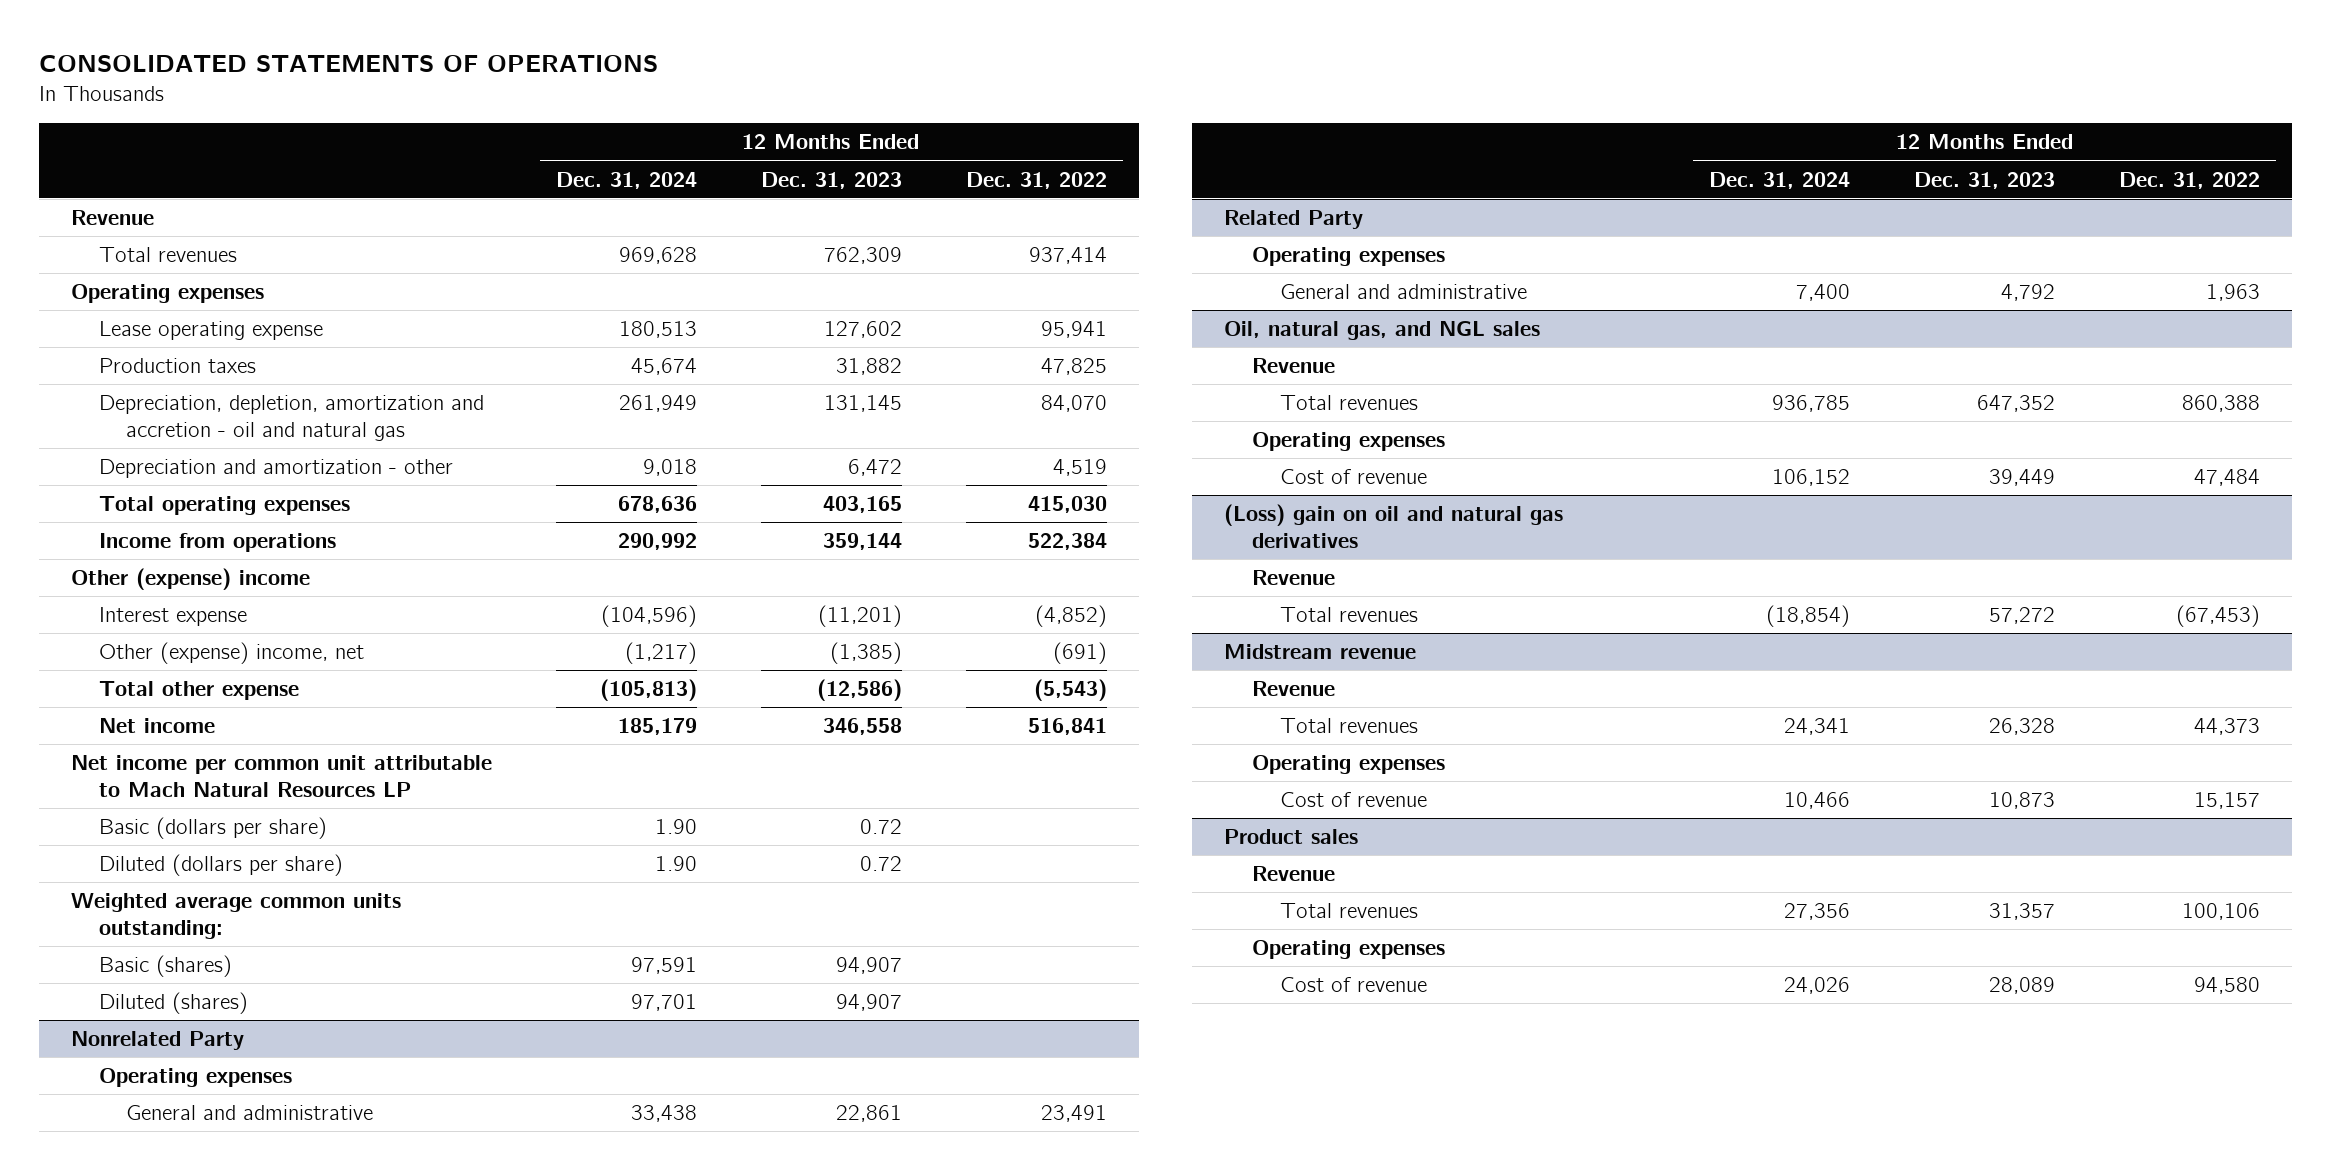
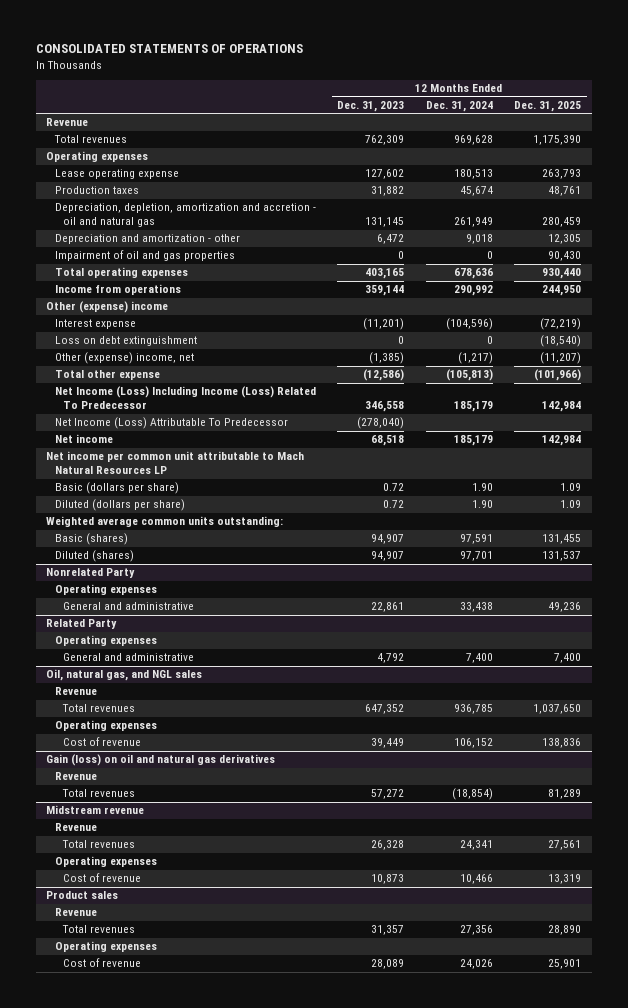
- | 12 Months Ended Dec. 31, 2024 | 12 Months Ended Dec. 31, 2023 | 12 Months Ended Dec. 31, 2022
+ | 12 Months Ended Dec. 31, 2023 | 12 Months Ended Dec. 31, 2024 | 12 Months Ended Dec. 31, 2025
+ Impairment of oil and gas properties | 0 | 0 | 90,430
+ Loss on debt extinguishment | 0 | 0 | (18,540)
- Net income | 185,179 | 346,558 | 516,841
+ Net Income (Loss) Including Income (Loss) Related To Predecessor | 346,558 | 185,179 | 142,984
+ Net Income (Loss) Attributable To Predecessor | (278,040) | |
+ Net income | 68,518 | 185,179 | 142,984
- (Loss) gain on oil and natural gas derivatives
+ Gain (loss) on oil and natural gas derivatives

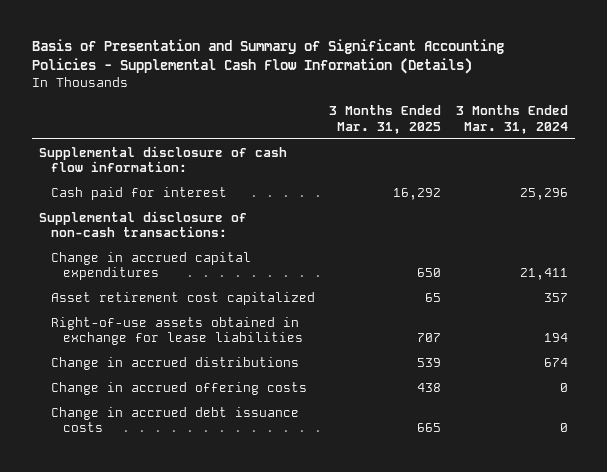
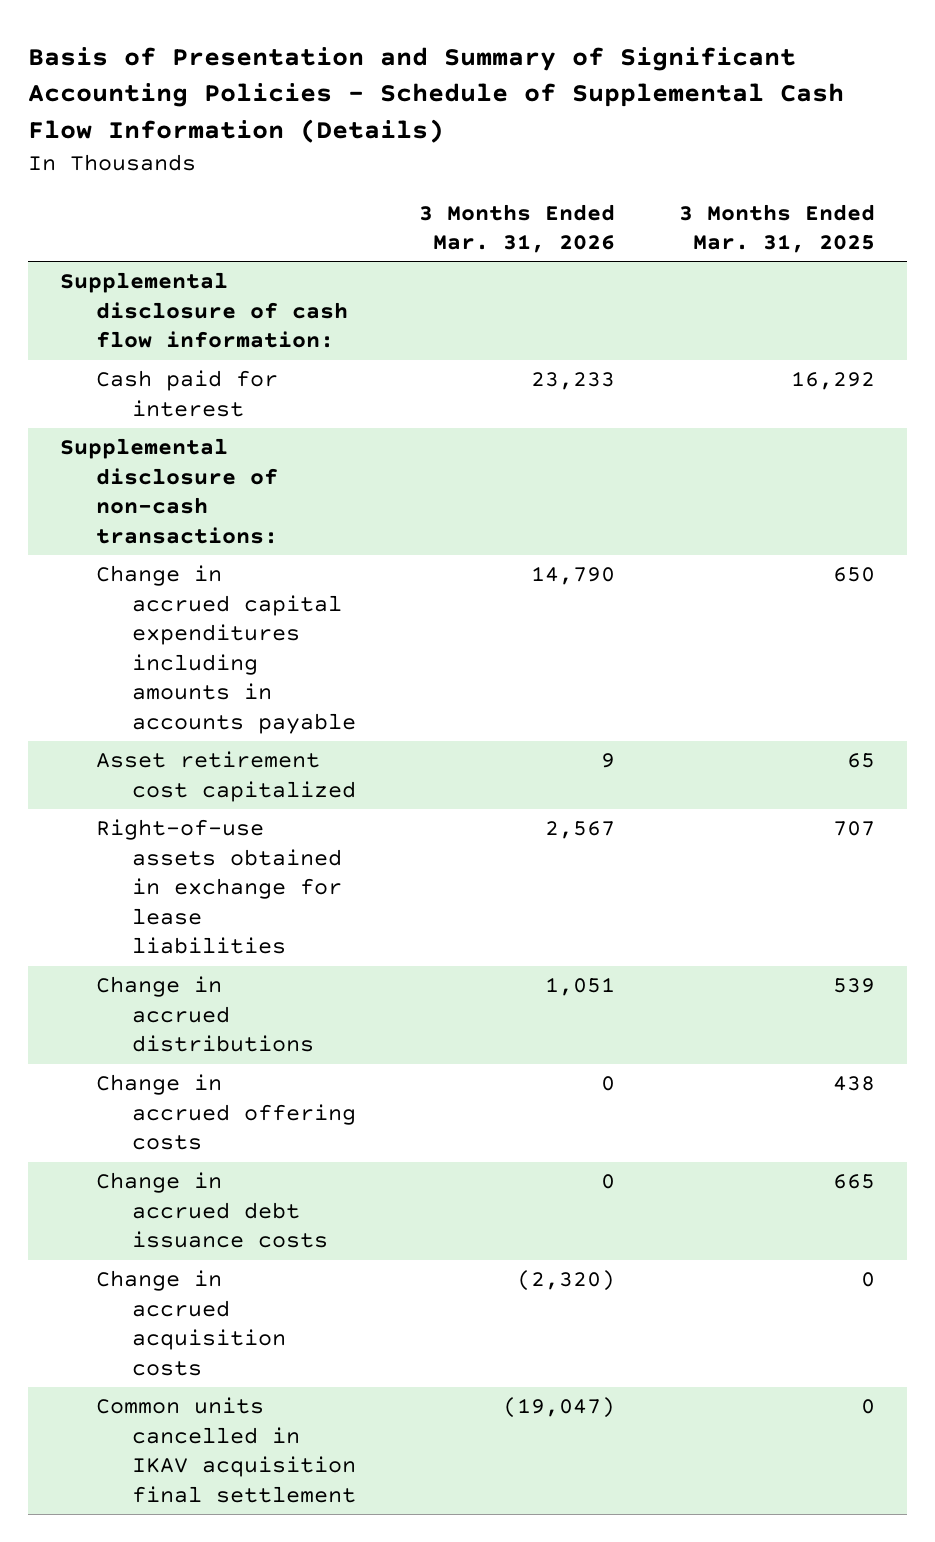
- Basis of Presentation and Summary of Significant Accounting Policies - Supplemental Cash Flow Information (Details)
+ Basis of Presentation and Summary of Significant Accounting Policies - Schedule of Supplemental Cash Flow Information (Details)
- | 3 Months Ended Mar. 31, 2025 | 3 Months Ended Mar. 31, 2024
+ | 3 Months Ended Mar. 31, 2026 | 3 Months Ended Mar. 31, 2025
- Change in accrued capital expenditures | 650 | 21,411
+ Change in accrued capital expenditures including amounts in accounts payable | 14,790 | 650
+ Change in accrued acquisition costs | (2,320) | 0
+ Common units cancelled in IKAV acquisition final settlement | (19,047) | 0

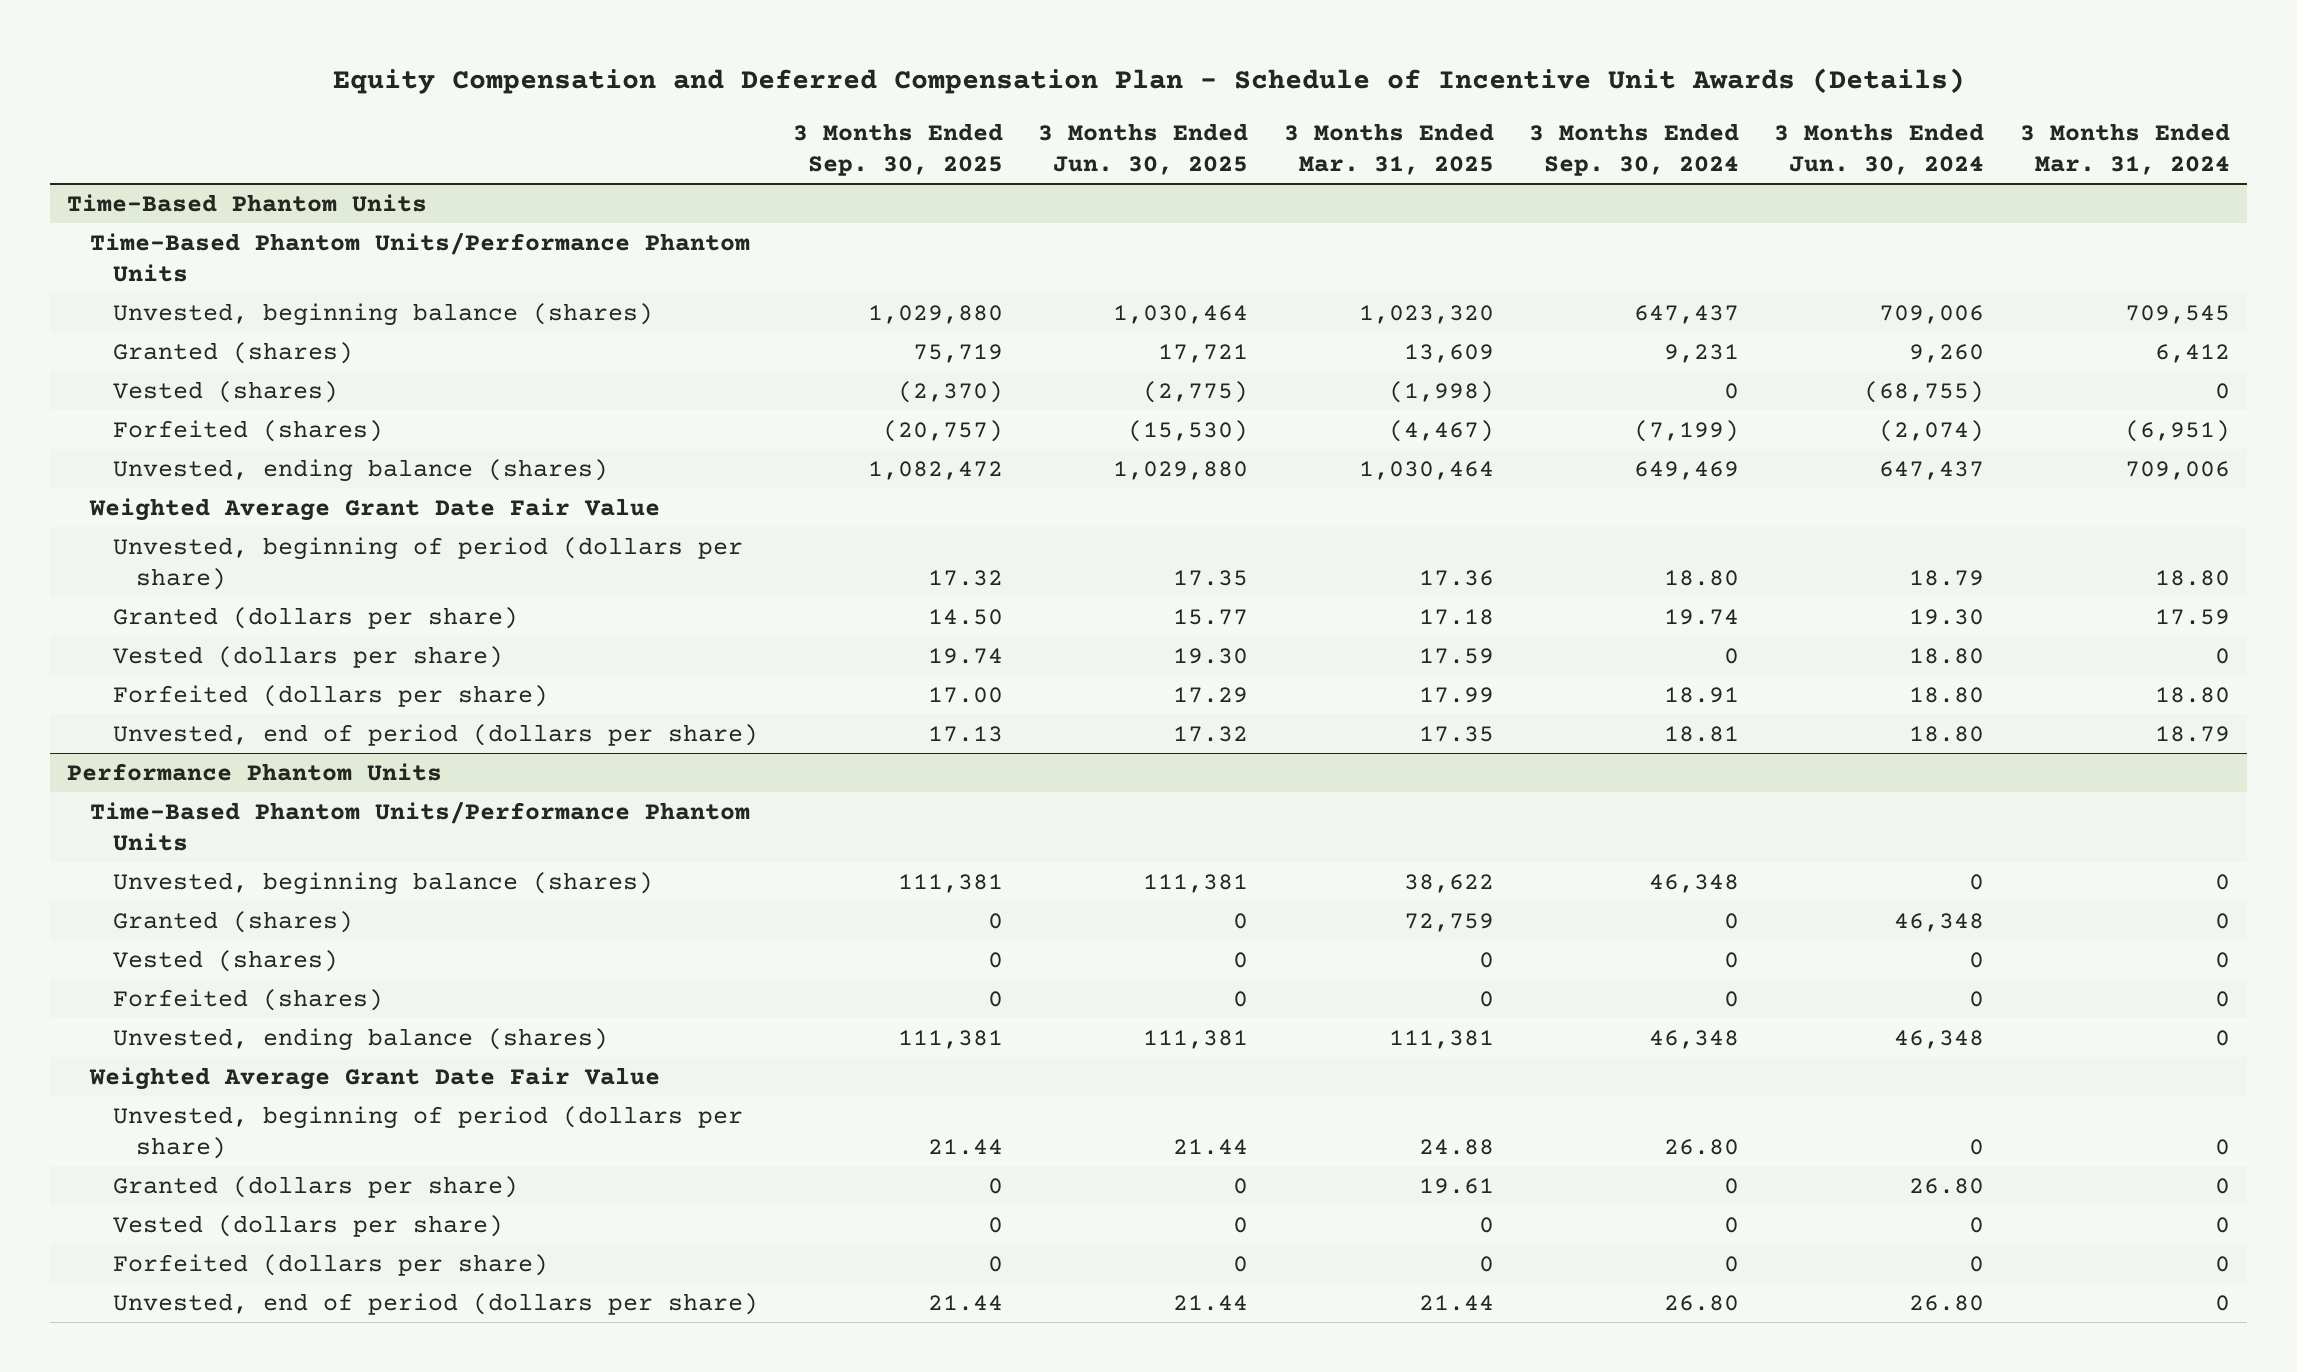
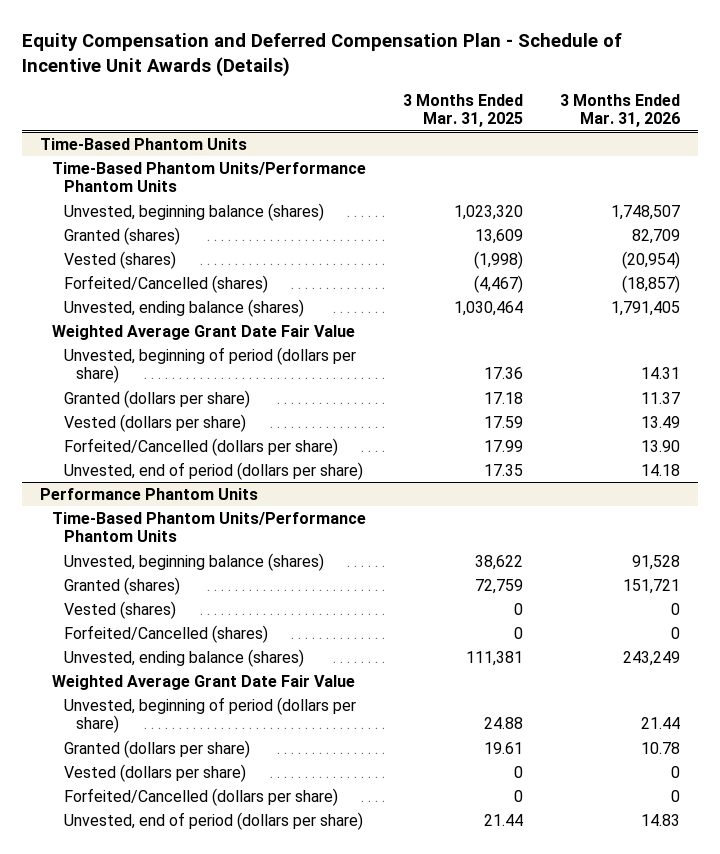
- | 3 Months Ended Sep. 30, 2025 | 3 Months Ended Jun. 30, 2025 | 3 Months Ended Mar. 31, 2025 | 3 Months Ended Sep. 30, 2024 | 3 Months Ended Jun. 30, 2024 | 3 Months Ended Mar. 31, 2024
+ | 3 Months Ended Mar. 31, 2025 | 3 Months Ended Mar. 31, 2026
@ Time-Based Phantom Units
- Forfeited (shares) | (20,757) | (15,530) | (4,467) | (7,199) | (2,074) | (6,951)
+ Forfeited/Cancelled (shares) | (4,467) | (18,857)
- Forfeited (dollars per share) | 17.00 | 17.29 | 17.99 | 18.91 | 18.80 | 18.80
+ Forfeited/Cancelled (dollars per share) | 17.99 | 13.90
@ Performance Phantom Units
- Forfeited (shares) | 0 | 0 | 0 | 0 | 0 | 0
+ Forfeited/Cancelled (shares) | 0 | 0
- Forfeited (dollars per share) | 0 | 0 | 0 | 0 | 0 | 0
+ Forfeited/Cancelled (dollars per share) | 0 | 0

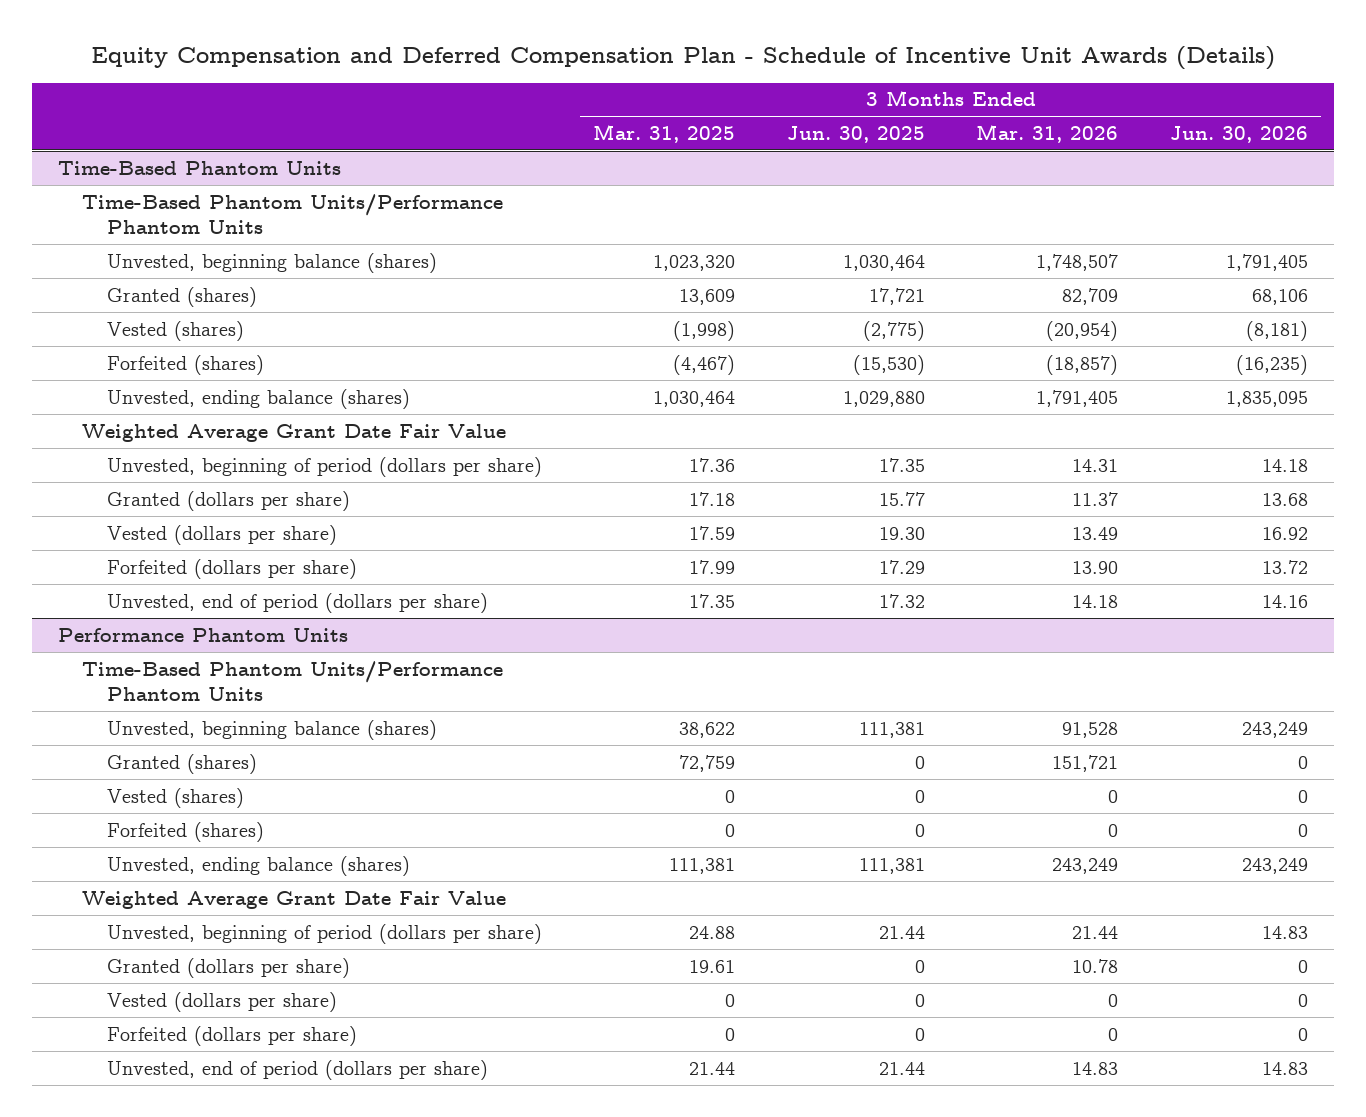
- | 3 Months Ended Mar. 31, 2025 | 3 Months Ended Mar. 31, 2026
+ | 3 Months Ended Mar. 31, 2025 | 3 Months Ended Jun. 30, 2025 | 3 Months Ended Mar. 31, 2026 | 3 Months Ended Jun. 30, 2026
@ Time-Based Phantom Units
- Forfeited/Cancelled (shares) | (4,467) | (18,857)
+ Forfeited (shares) | (4,467) | (15,530) | (18,857) | (16,235)
- Forfeited/Cancelled (dollars per share) | 17.99 | 13.90
+ Forfeited (dollars per share) | 17.99 | 17.29 | 13.90 | 13.72
@ Performance Phantom Units
- Forfeited/Cancelled (shares) | 0 | 0
+ Forfeited (shares) | 0 | 0 | 0 | 0
- Forfeited/Cancelled (dollars per share) | 0 | 0
+ Forfeited (dollars per share) | 0 | 0 | 0 | 0

